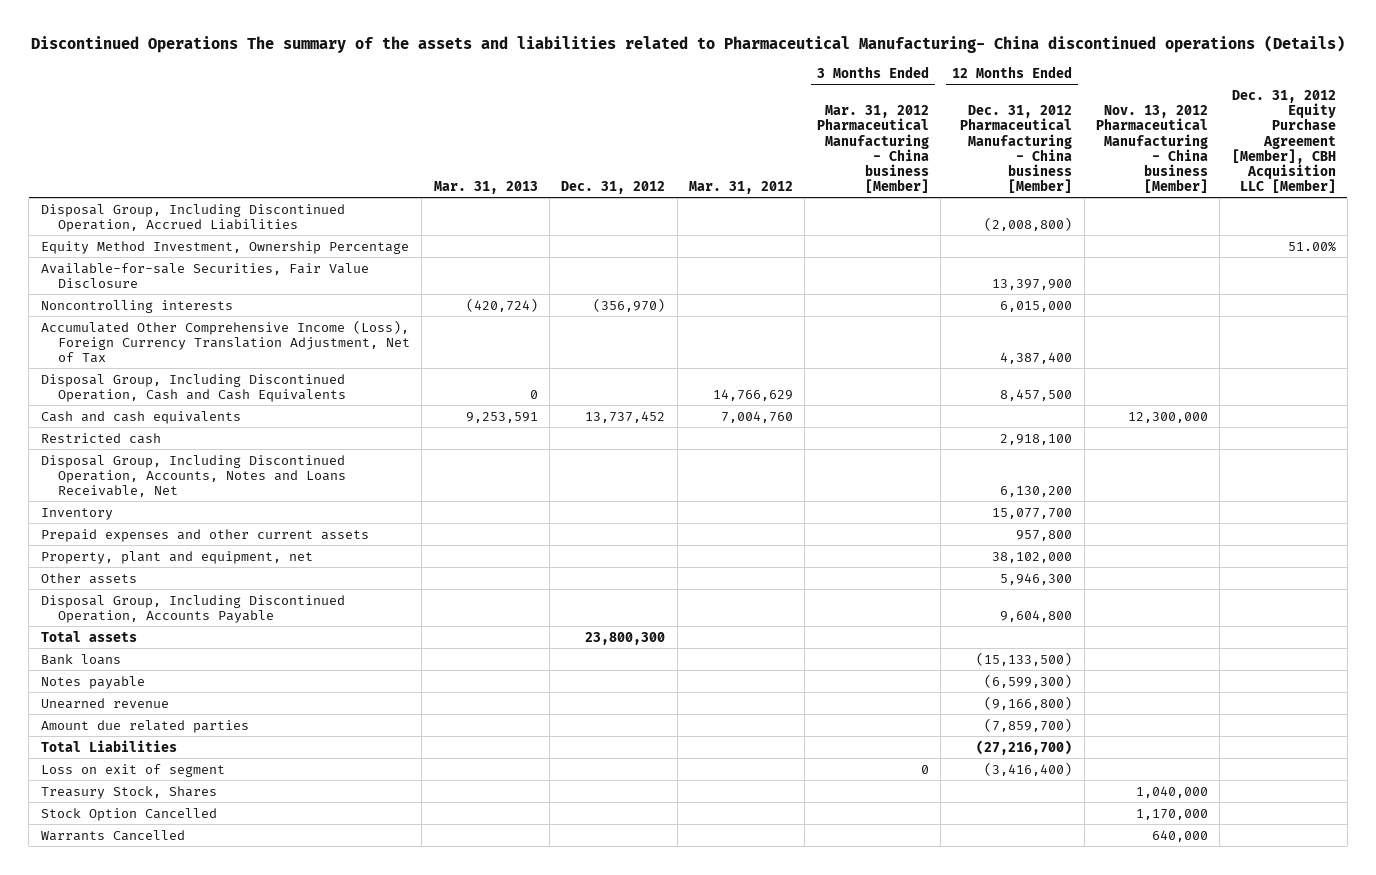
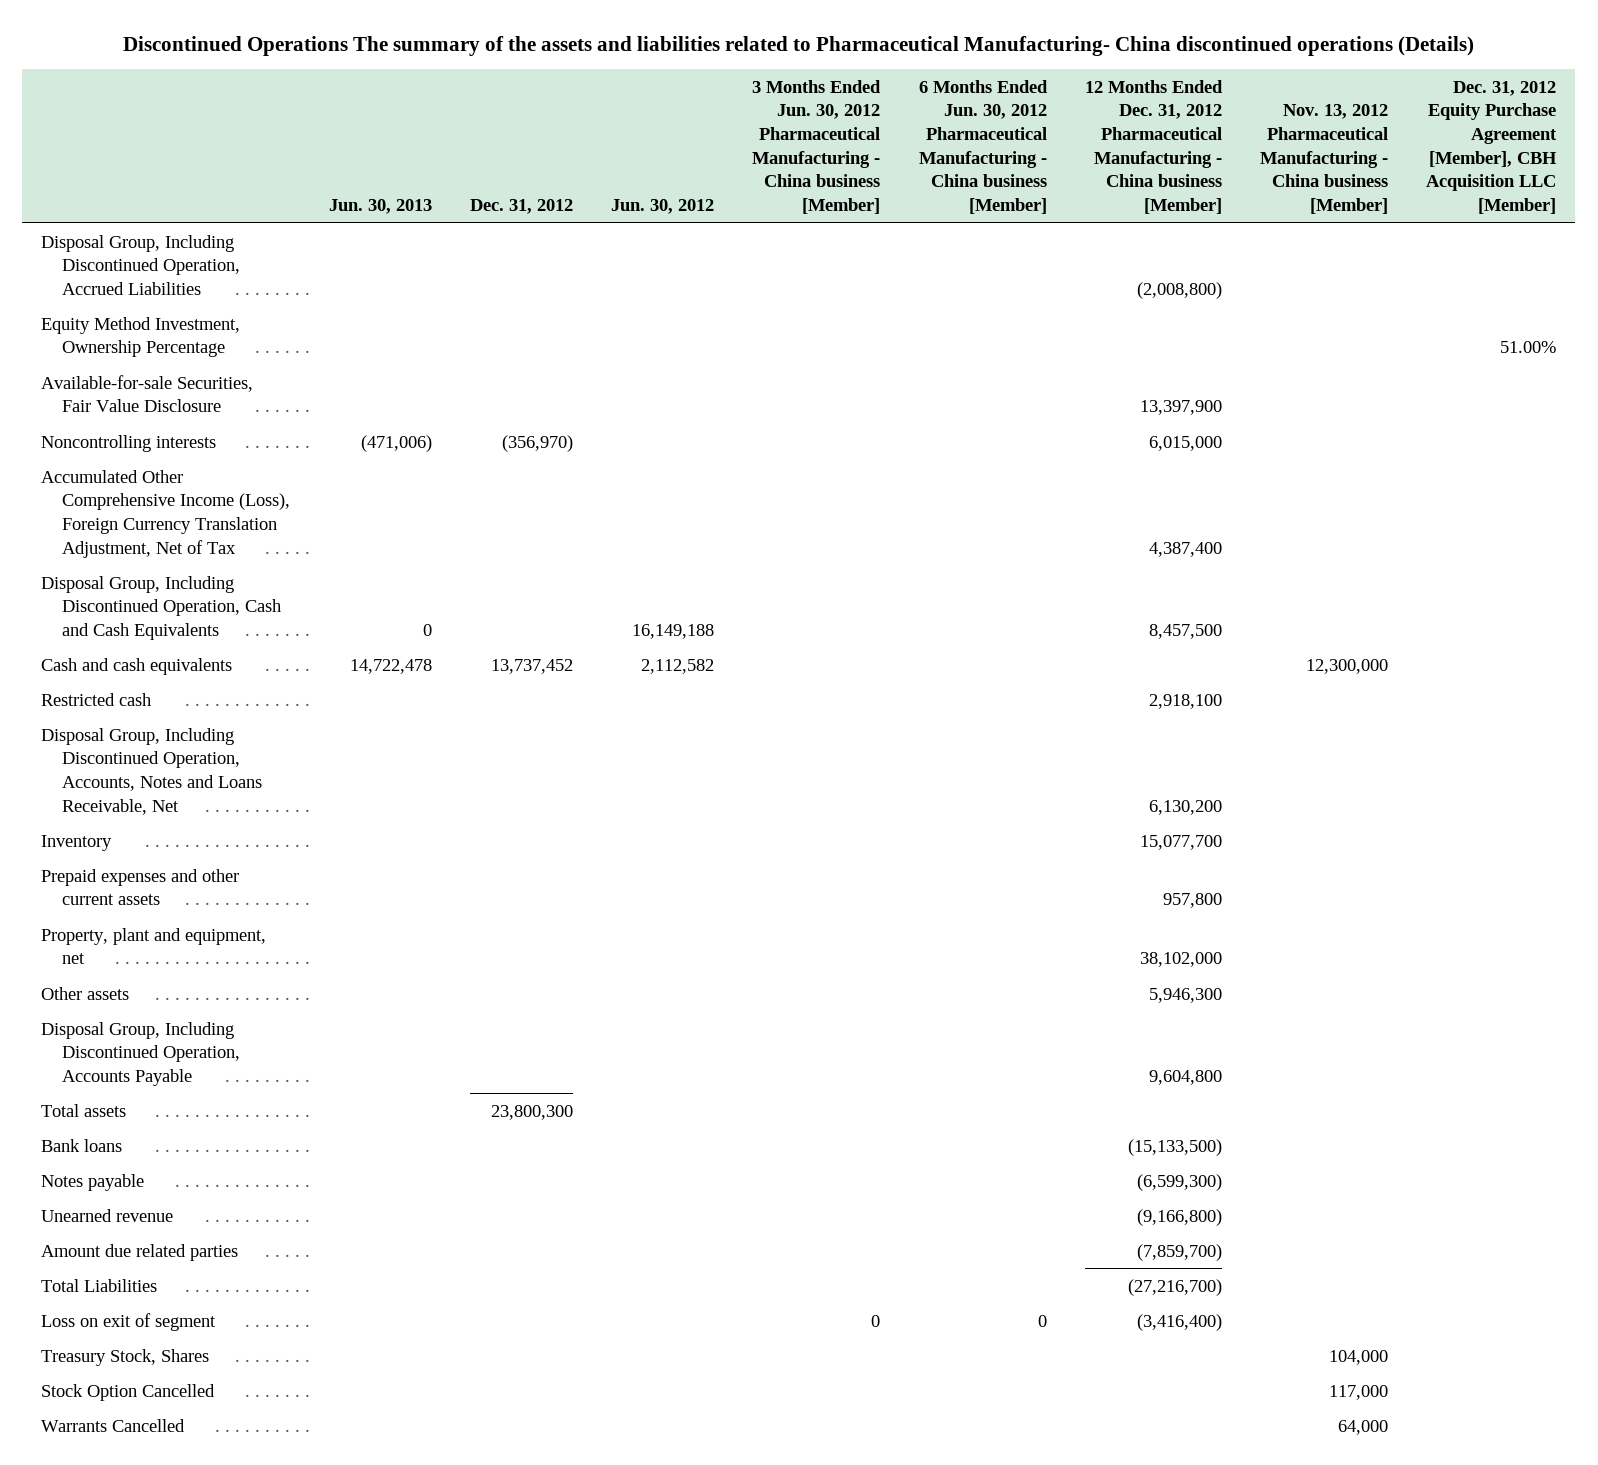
- | Mar. 31, 2013 | Dec. 31, 2012 | Mar. 31, 2012 | 3 Months Ended Mar. 31, 2012 Pharmaceutical Manufacturing - China business [Member] | 12 Months Ended Dec. 31, 2012 Pharmaceutical Manufacturing - China business [Member] | Nov. 13, 2012 Pharmaceutical Manufacturing - China business [Member] | Dec. 31, 2012 Equity Purchase Agreement [Member], CBH Acquisition LLC [Member]
+ | Jun. 30, 2013 | Dec. 31, 2012 | Jun. 30, 2012 | 3 Months Ended Jun. 30, 2012 Pharmaceutical Manufacturing - China business [Member] | 6 Months Ended Jun. 30, 2012 Pharmaceutical Manufacturing - China business [Member] | 12 Months Ended Dec. 31, 2012 Pharmaceutical Manufacturing - China business [Member] | Nov. 13, 2012 Pharmaceutical Manufacturing - China business [Member] | Dec. 31, 2012 Equity Purchase Agreement [Member], CBH Acquisition LLC [Member]
- Treasury Stock, Shares | | | | | | 1,040,000 |
- Stock Option Cancelled | | | | | | 1,170,000 |
- Warrants Cancelled | | | | | | 640,000 |
+ Treasury Stock, Shares | | | | | | | 104,000 |
+ Stock Option Cancelled | | | | | | | 117,000 |
+ Warrants Cancelled | | | | | | | 64,000 |

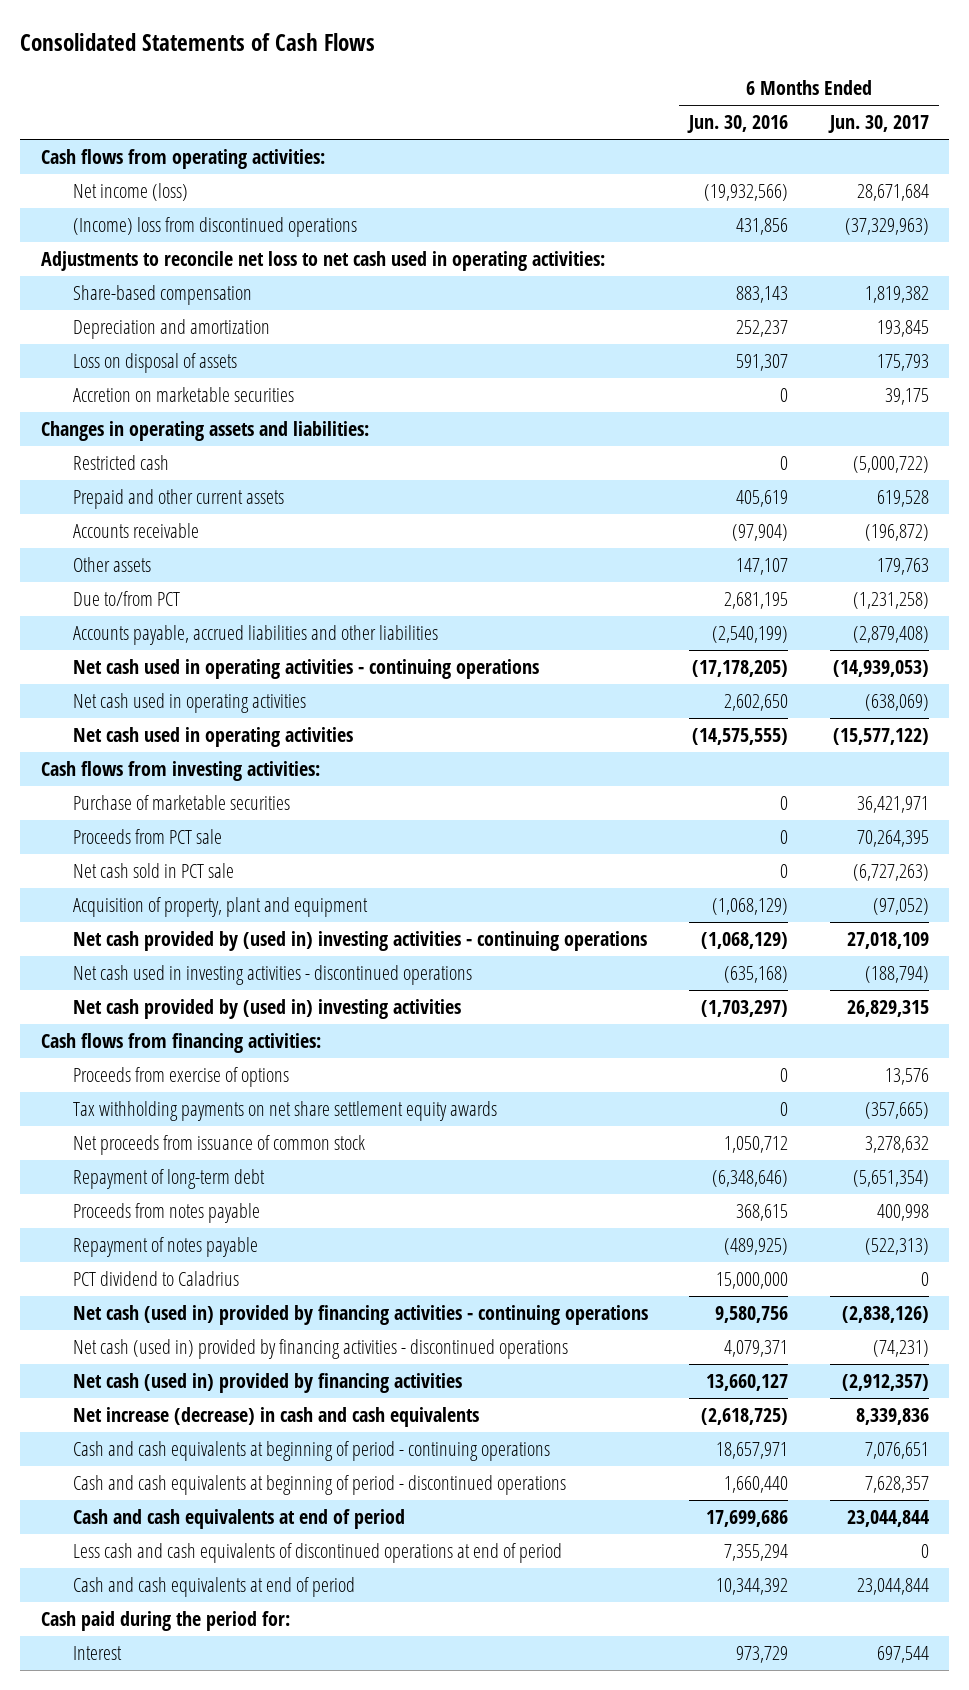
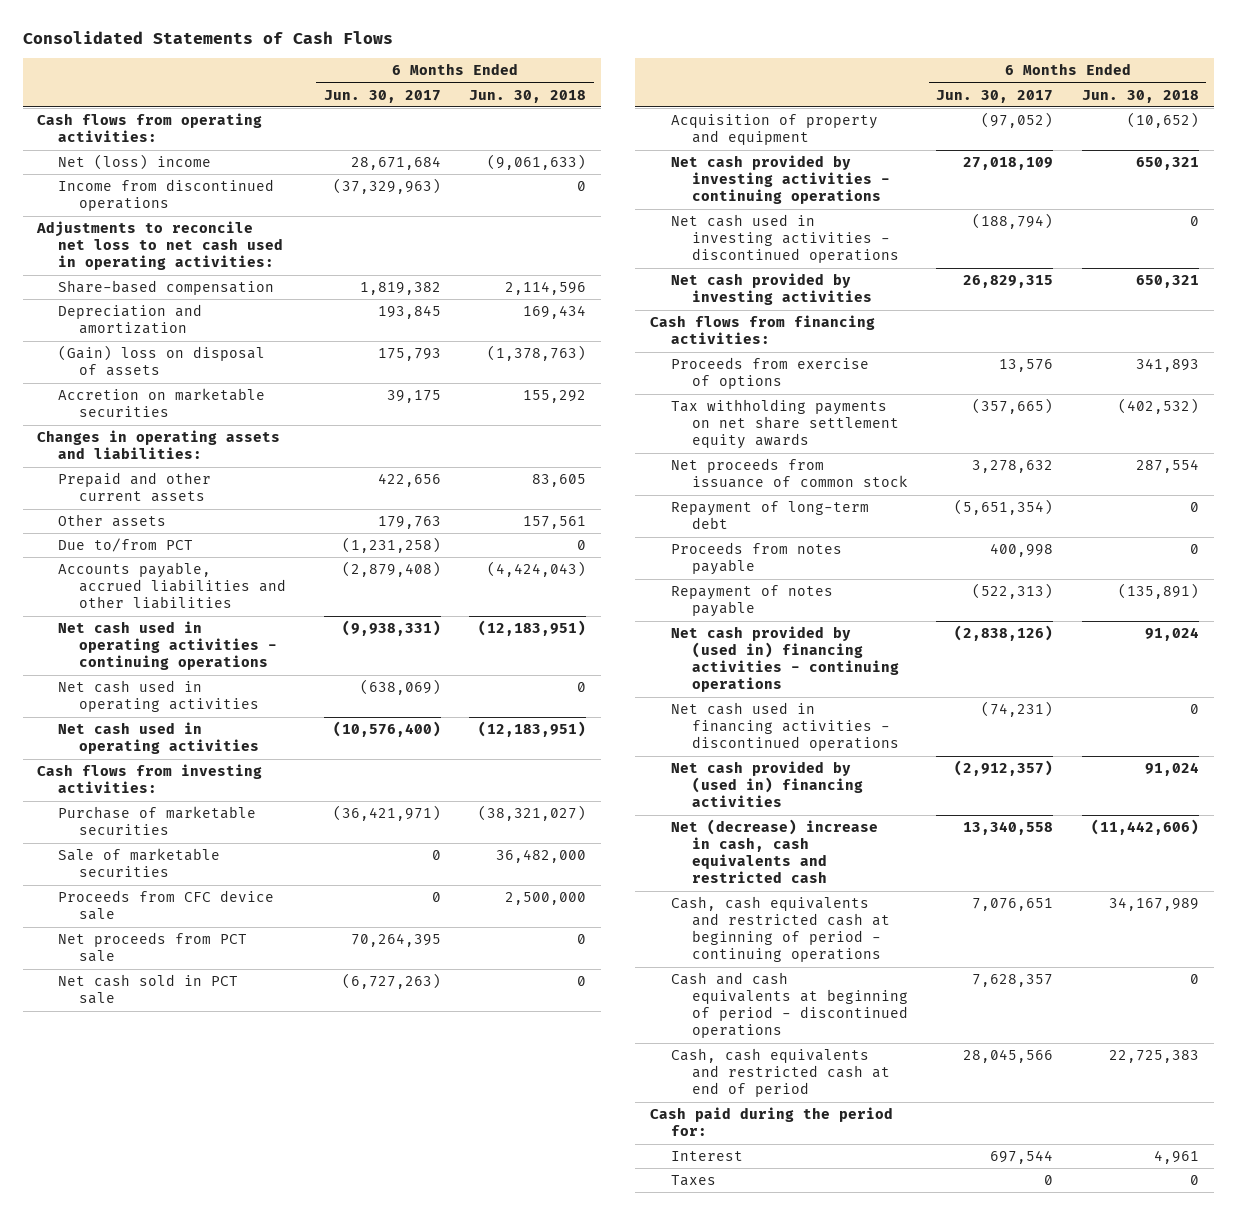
- | 6 Months Ended Jun. 30, 2016 | 6 Months Ended Jun. 30, 2017
+ | 6 Months Ended Jun. 30, 2017 | 6 Months Ended Jun. 30, 2018
- Net income (loss) | (19,932,566) | 28,671,684
- (Income) loss from discontinued operations | 431,856 | (37,329,963)
+ Net (loss) income | 28,671,684 | (9,061,633)
+ Income from discontinued operations | (37,329,963) | 0
- Loss on disposal of assets | 591,307 | 175,793
+ (Gain) loss on disposal of assets | 175,793 | (1,378,763)
- Restricted cash | 0 | (5,000,722)
- Prepaid and other current assets | 405,619 | 619,528
- Accounts receivable | (97,904) | (196,872)
+ Prepaid and other current assets | 422,656 | 83,605
- Net cash used in operating activities - continuing operations | (17,178,205) | (14,939,053)
+ Net cash used in operating activities - continuing operations | (9,938,331) | (12,183,951)
- Net cash used in operating activities | (14,575,555) | (15,577,122)
+ Net cash used in operating activities | (10,576,400) | (12,183,951)
- Purchase of marketable securities | 0 | 36,421,971
- Proceeds from PCT sale | 0 | 70,264,395
+ Purchase of marketable securities | (36,421,971) | (38,321,027)
+ Sale of marketable securities | 0 | 36,482,000
+ Proceeds from CFC device sale | 0 | 2,500,000
+ Net proceeds from PCT sale | 70,264,395 | 0
- Acquisition of property, plant and equipment | (1,068,129) | (97,052)
- Net cash provided by (used in) investing activities - continuing operations | (1,068,129) | 27,018,109
+ Acquisition of property and equipment | (97,052) | (10,652)
+ Net cash provided by investing activities - continuing operations | 27,018,109 | 650,321
- Net cash provided by (used in) investing activities | (1,703,297) | 26,829,315
+ Net cash provided by investing activities | 26,829,315 | 650,321
- PCT dividend to Caladrius | 15,000,000 | 0
- Net cash (used in) provided by financing activities - continuing operations | 9,580,756 | (2,838,126)
- Net cash (used in) provided by financing activities - discontinued operations | 4,079,371 | (74,231)
- Net cash (used in) provided by financing activities | 13,660,127 | (2,912,357)
- Net increase (decrease) in cash and cash equivalents | (2,618,725) | 8,339,836
- Cash and cash equivalents at beginning of period - continuing operations | 18,657,971 | 7,076,651
+ Net cash provided by (used in) financing activities - continuing operations | (2,838,126) | 91,024
+ Net cash used in financing activities - discontinued operations | (74,231) | 0
+ Net cash provided by (used in) financing activities | (2,912,357) | 91,024
+ Net (decrease) increase in cash, cash equivalents and restricted cash | 13,340,558 | (11,442,606)
+ Cash, cash equivalents and restricted cash at beginning of period - continuing operations | 7,076,651 | 34,167,989
- Cash and cash equivalents at end of period | 17,699,686 | 23,044,844
- Less cash and cash equivalents of discontinued operations at end of period | 7,355,294 | 0
- Cash and cash equivalents at end of period | 10,344,392 | 23,044,844
+ Cash, cash equivalents and restricted cash at end of period | 28,045,566 | 22,725,383
+ Taxes | 0 | 0

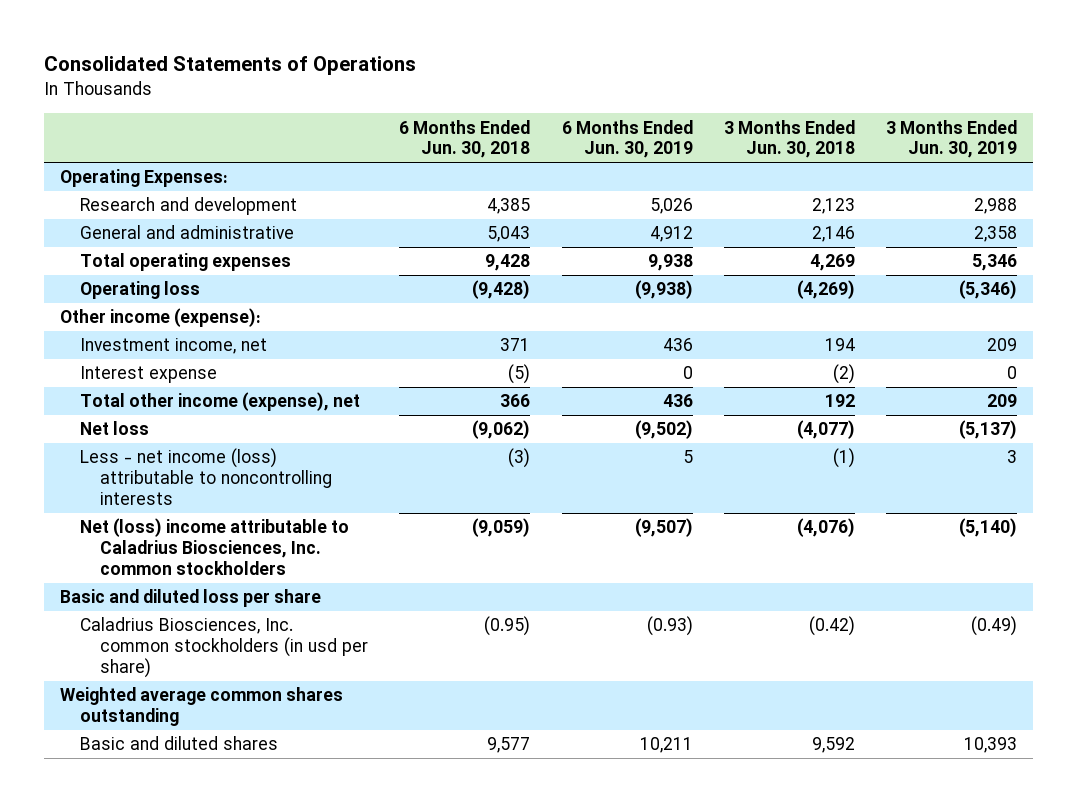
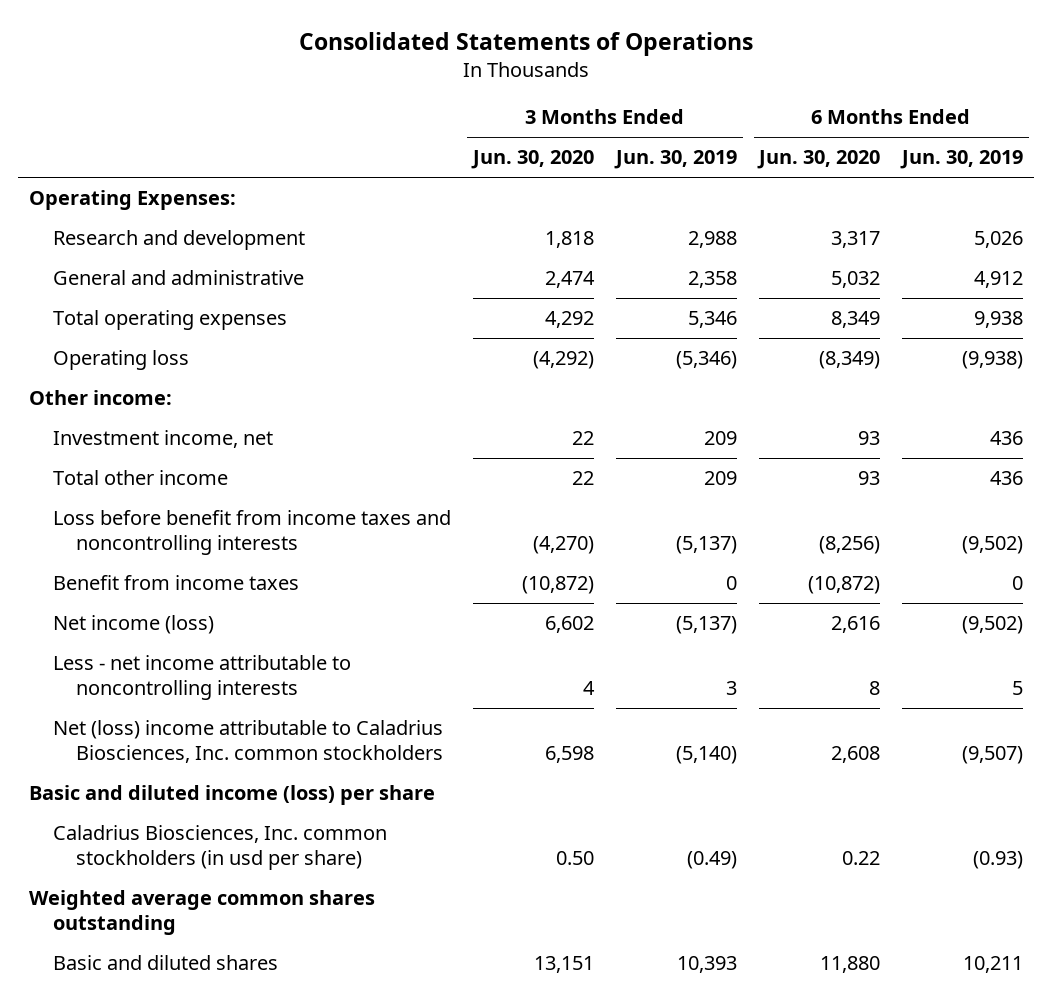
- | 6 Months Ended Jun. 30, 2018 | 6 Months Ended Jun. 30, 2019 | 3 Months Ended Jun. 30, 2018 | 3 Months Ended Jun. 30, 2019
+ | 3 Months Ended Jun. 30, 2020 | 3 Months Ended Jun. 30, 2019 | 6 Months Ended Jun. 30, 2020 | 6 Months Ended Jun. 30, 2019
- Other income (expense):
+ Other income:
- Interest expense | (5) | 0 | (2) | 0
- Total other income (expense), net | 366 | 436 | 192 | 209
- Net loss | (9,062) | (9,502) | (4,077) | (5,137)
- Less - net income (loss) attributable to noncontrolling interests | (3) | 5 | (1) | 3
+ Total other income | 22 | 209 | 93 | 436
+ Loss before benefit from income taxes and noncontrolling interests | (4,270) | (5,137) | (8,256) | (9,502)
+ Benefit from income taxes | (10,872) | 0 | (10,872) | 0
+ Net income (loss) | 6,602 | (5,137) | 2,616 | (9,502)
+ Less - net income attributable to noncontrolling interests | 4 | 3 | 8 | 5
- Basic and diluted loss per share
+ Basic and diluted income (loss) per share

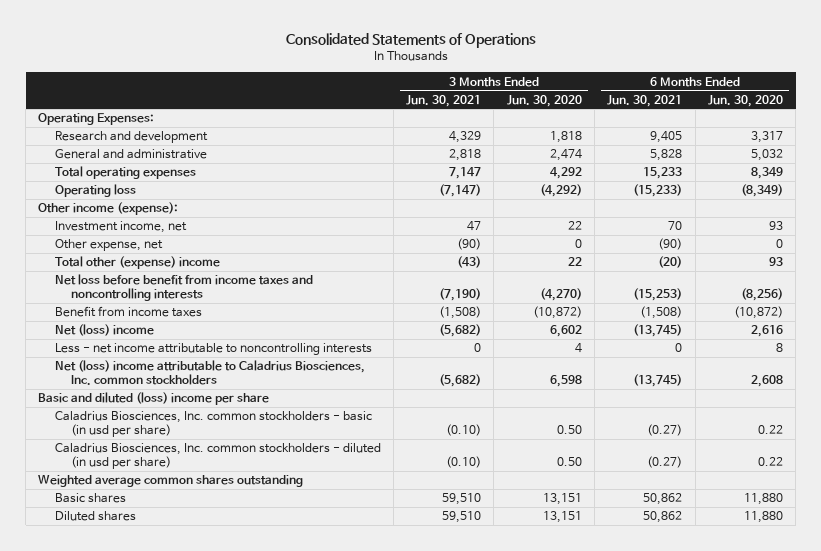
- | 3 Months Ended Jun. 30, 2020 | 3 Months Ended Jun. 30, 2019 | 6 Months Ended Jun. 30, 2020 | 6 Months Ended Jun. 30, 2019
+ | 3 Months Ended Jun. 30, 2021 | 3 Months Ended Jun. 30, 2020 | 6 Months Ended Jun. 30, 2021 | 6 Months Ended Jun. 30, 2020
- Other income:
+ Other income (expense):
- Total other income | 22 | 209 | 93 | 436
- Loss before benefit from income taxes and noncontrolling interests | (4,270) | (5,137) | (8,256) | (9,502)
+ Other expense, net | (90) | 0 | (90) | 0
+ Total other (expense) income | (43) | 22 | (20) | 93
+ Net loss before benefit from income taxes and noncontrolling interests | (7,190) | (4,270) | (15,253) | (8,256)
- Net income (loss) | 6,602 | (5,137) | 2,616 | (9,502)
+ Net (loss) income | (5,682) | 6,602 | (13,745) | 2,616
- Basic and diluted income (loss) per share
- Caladrius Biosciences, Inc. common stockholders (in usd per share) | 0.50 | (0.49) | 0.22 | (0.93)
+ Basic and diluted (loss) income per share
+ Caladrius Biosciences, Inc. common stockholders - basic (in usd per share) | (0.10) | 0.50 | (0.27) | 0.22
+ Caladrius Biosciences, Inc. common stockholders - diluted (in usd per share) | (0.10) | 0.50 | (0.27) | 0.22
- Basic and diluted shares | 13,151 | 10,393 | 11,880 | 10,211
+ Basic shares | 59,510 | 13,151 | 50,862 | 11,880
+ Diluted shares | 59,510 | 13,151 | 50,862 | 11,880

